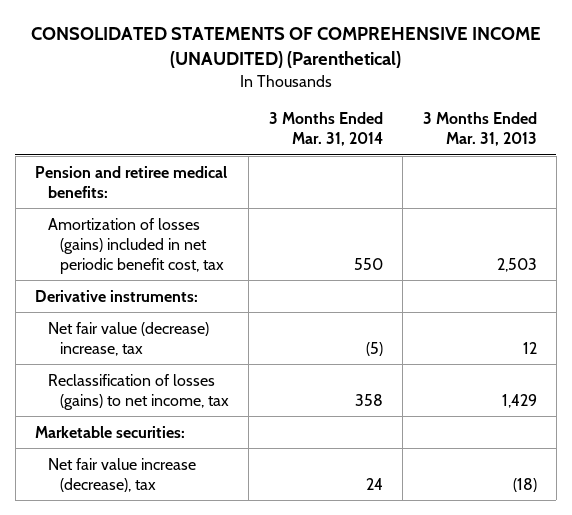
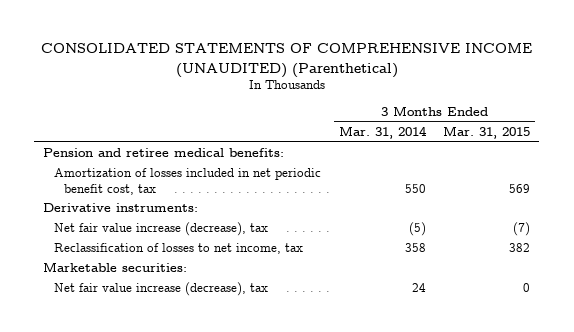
- | 3 Months Ended Mar. 31, 2014 | 3 Months Ended Mar. 31, 2013
+ | 3 Months Ended Mar. 31, 2014 | 3 Months Ended Mar. 31, 2015
- Amortization of losses (gains) included in net periodic benefit cost, tax | 550 | 2,503
+ Amortization of losses included in net periodic benefit cost, tax | 550 | 569
- Net fair value (decrease) increase, tax | (5) | 12
- Reclassification of losses (gains) to net income, tax | 358 | 1,429
+ Net fair value increase (decrease), tax | (5) | (7)
+ Reclassification of losses to net income, tax | 358 | 382

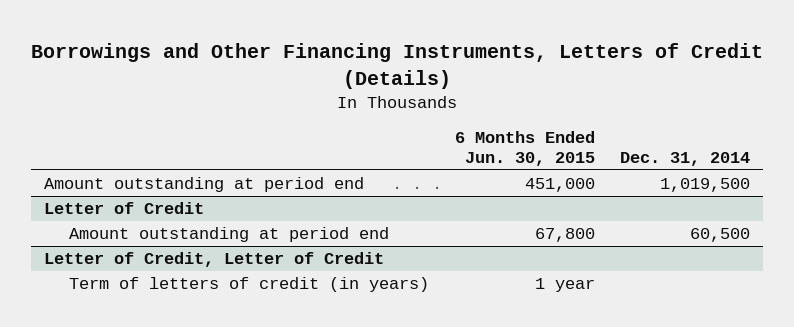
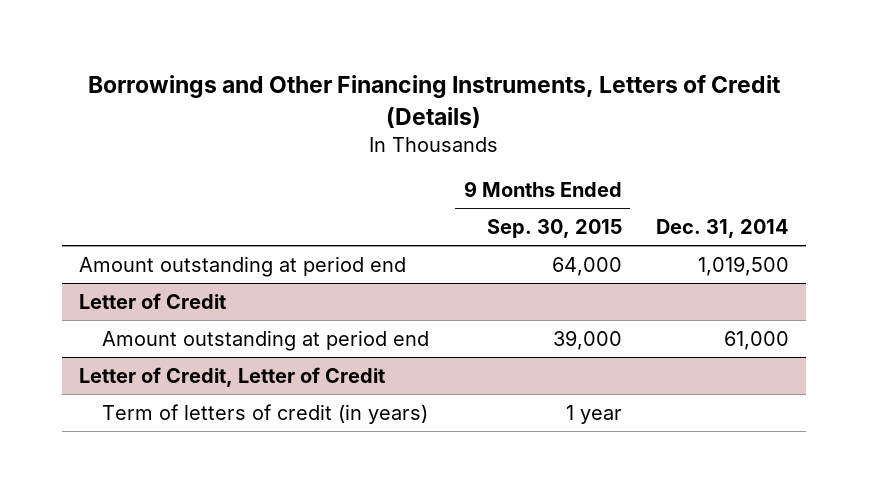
- | 6 Months Ended Jun. 30, 2015 | Dec. 31, 2014
+ | 9 Months Ended Sep. 30, 2015 | Dec. 31, 2014
@ Letter of Credit
- Amount outstanding at period end | 67,800 | 60,500
+ Amount outstanding at period end | 39,000 | 61,000

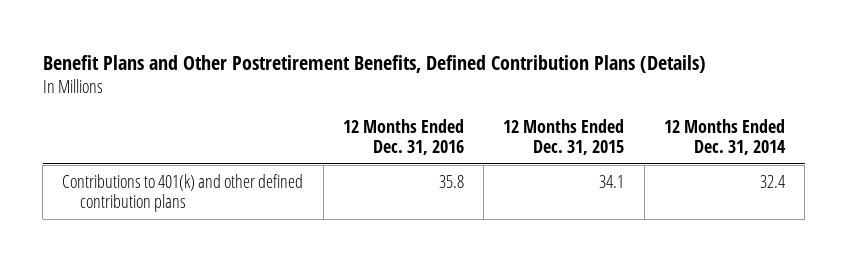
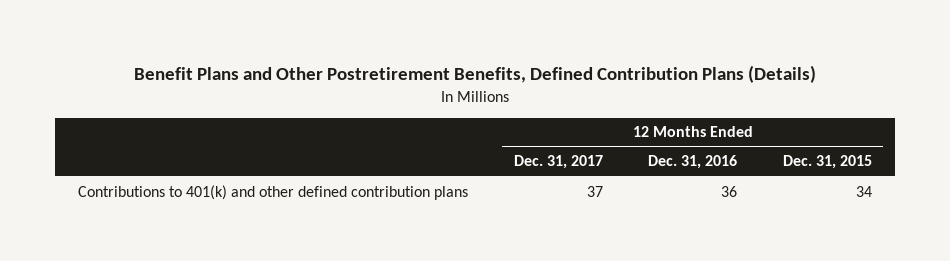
- | 12 Months Ended Dec. 31, 2016 | 12 Months Ended Dec. 31, 2015 | 12 Months Ended Dec. 31, 2014
+ | 12 Months Ended Dec. 31, 2017 | 12 Months Ended Dec. 31, 2016 | 12 Months Ended Dec. 31, 2015
- Contributions to 401(k) and other defined contribution plans | 35.8 | 34.1 | 32.4
+ Contributions to 401(k) and other defined contribution plans | 37 | 36 | 34

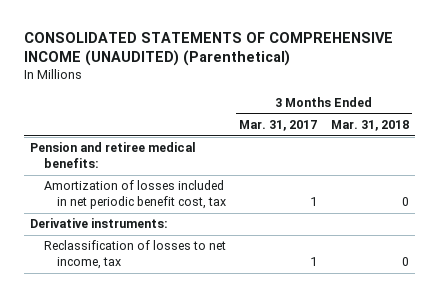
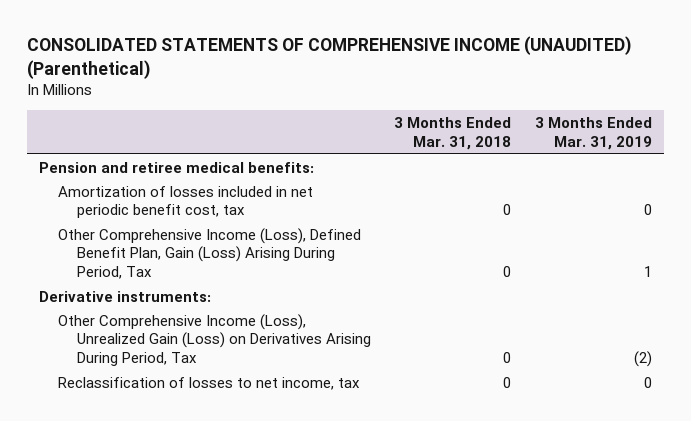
- | 3 Months Ended Mar. 31, 2017 | 3 Months Ended Mar. 31, 2018
+ | 3 Months Ended Mar. 31, 2018 | 3 Months Ended Mar. 31, 2019
+ Other Comprehensive Income (Loss), Defined Benefit Plan, Gain (Loss) Arising During Period, Tax | 0 | 1
+ Other Comprehensive Income (Loss), Unrealized Gain (Loss) on Derivatives Arising During Period, Tax | 0 | (2)

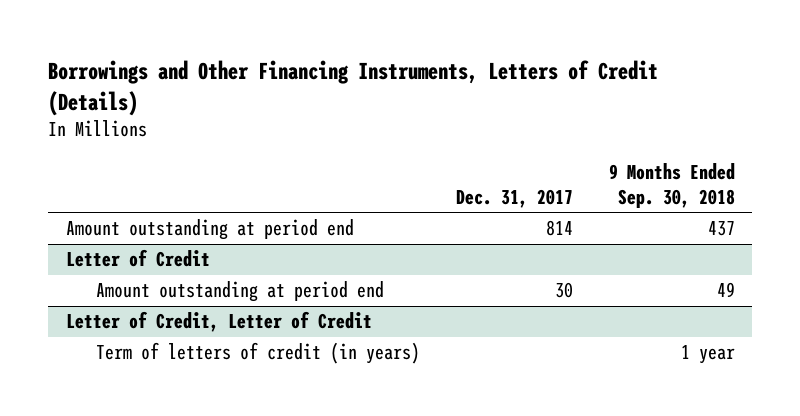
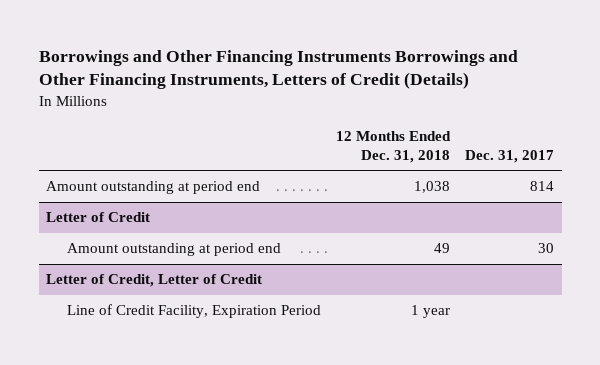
- Borrowings and Other Financing Instruments, Letters of Credit (Details)
+ Borrowings and Other Financing Instruments Borrowings and Other Financing Instruments, Letters of Credit (Details)
- | Dec. 31, 2017 | 9 Months Ended Sep. 30, 2018
+ | 12 Months Ended Dec. 31, 2018 | Dec. 31, 2017
@ Letter of Credit, Letter of Credit
- Term of letters of credit (in years) | | 1 year
+ Line of Credit Facility, Expiration Period | 1 year |

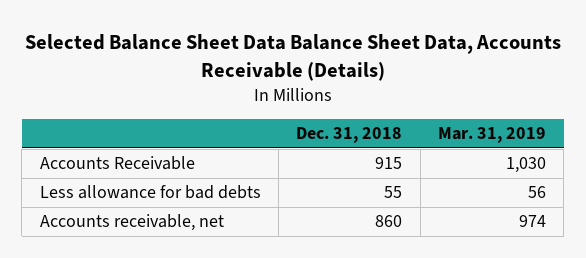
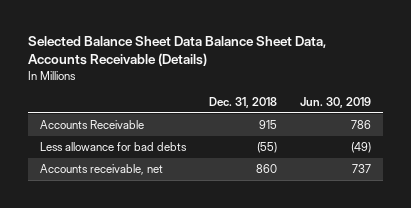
- | Dec. 31, 2018 | Mar. 31, 2019
+ | Dec. 31, 2018 | Jun. 30, 2019
- Less allowance for bad debts | 55 | 56
+ Less allowance for bad debts | (55) | (49)

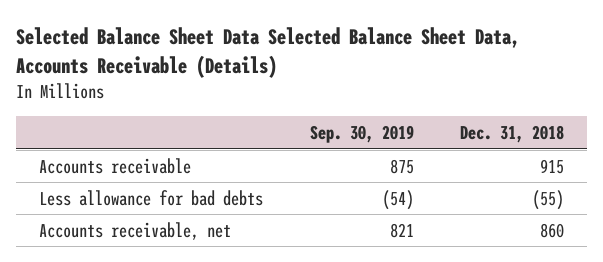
- Selected Balance Sheet Data Balance Sheet Data, Accounts Receivable (Details)
+ Selected Balance Sheet Data Selected Balance Sheet Data, Accounts Receivable (Details)
- | Dec. 31, 2018 | Jun. 30, 2019
+ | Sep. 30, 2019 | Dec. 31, 2018
- Accounts Receivable | 915 | 786
+ Accounts receivable | 875 | 915

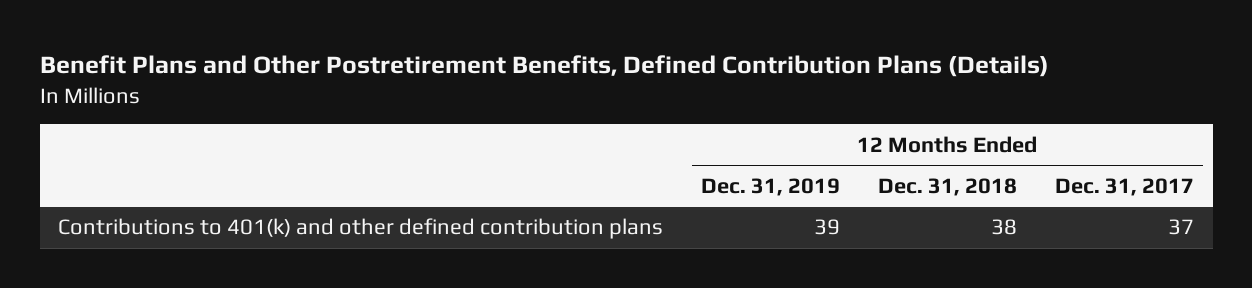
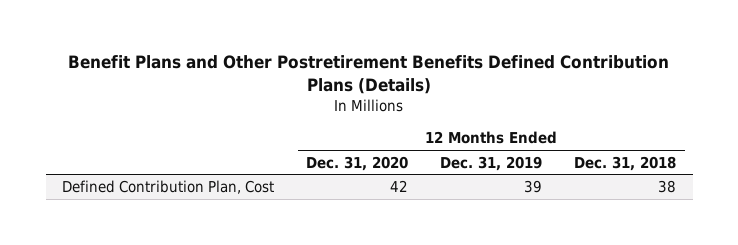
- Benefit Plans and Other Postretirement Benefits, Defined Contribution Plans (Details)
+ Benefit Plans and Other Postretirement Benefits Defined Contribution Plans (Details)
- | 12 Months Ended Dec. 31, 2019 | 12 Months Ended Dec. 31, 2018 | 12 Months Ended Dec. 31, 2017
+ | 12 Months Ended Dec. 31, 2020 | 12 Months Ended Dec. 31, 2019 | 12 Months Ended Dec. 31, 2018
- Contributions to 401(k) and other defined contribution plans | 39 | 38 | 37
+ Defined Contribution Plan, Cost | 42 | 39 | 38

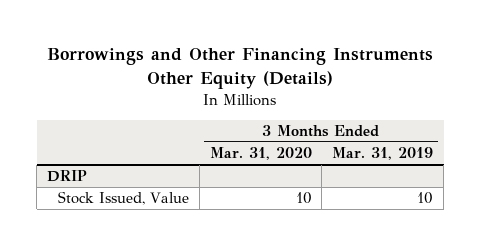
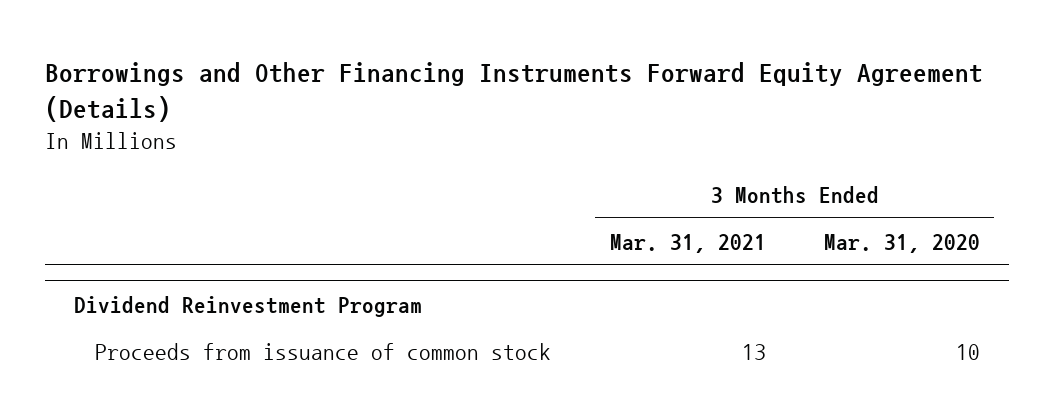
- Borrowings and Other Financing Instruments Other Equity (Details)
+ Borrowings and Other Financing Instruments Forward Equity Agreement (Details)
- | 3 Months Ended Mar. 31, 2020 | 3 Months Ended Mar. 31, 2019
+ | 3 Months Ended Mar. 31, 2021 | 3 Months Ended Mar. 31, 2020
- DRIP
- Stock Issued, Value | 10 | 10
+ Dividend Reinvestment Program
+ Proceeds from issuance of common stock | 13 | 10

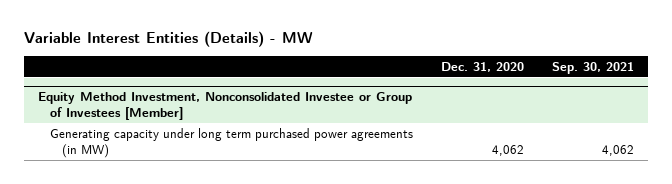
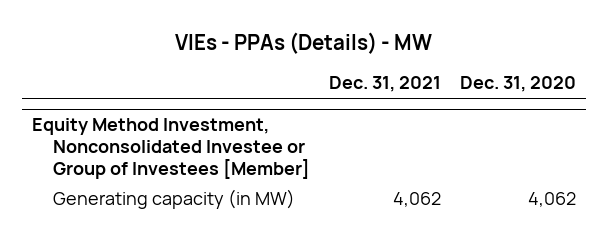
- Variable Interest Entities (Details) - MW
+ VIEs - PPAs (Details) - MW
- | Dec. 31, 2020 | Sep. 30, 2021
+ | Dec. 31, 2021 | Dec. 31, 2020
@ Equity Method Investment, Nonconsolidated Investee or Group of Investees [Member]
- Generating capacity under long term purchased power agreements (in MW) | 4,062 | 4,062
+ Generating capacity (in MW) | 4,062 | 4,062

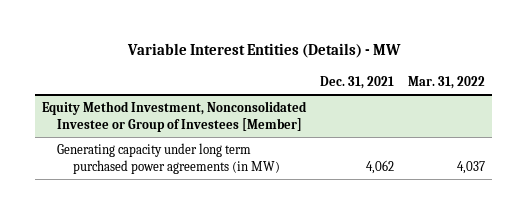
- VIEs - PPAs (Details) - MW
+ Variable Interest Entities (Details) - MW
- | Dec. 31, 2021 | Dec. 31, 2020
+ | Dec. 31, 2021 | Mar. 31, 2022
@ Equity Method Investment, Nonconsolidated Investee or Group of Investees [Member]
- Generating capacity (in MW) | 4,062 | 4,062
+ Generating capacity under long term purchased power agreements (in MW) | 4,062 | 4,037

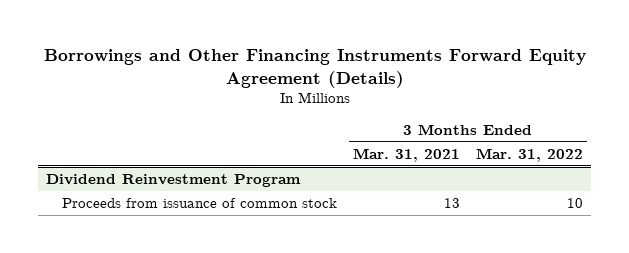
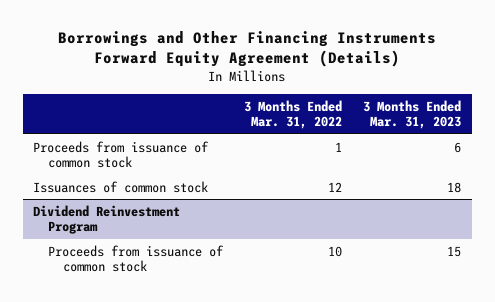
- | 3 Months Ended Mar. 31, 2021 | 3 Months Ended Mar. 31, 2022
+ | 3 Months Ended Mar. 31, 2022 | 3 Months Ended Mar. 31, 2023
+ Proceeds from issuance of common stock | 1 | 6
+ Issuances of common stock | 12 | 18

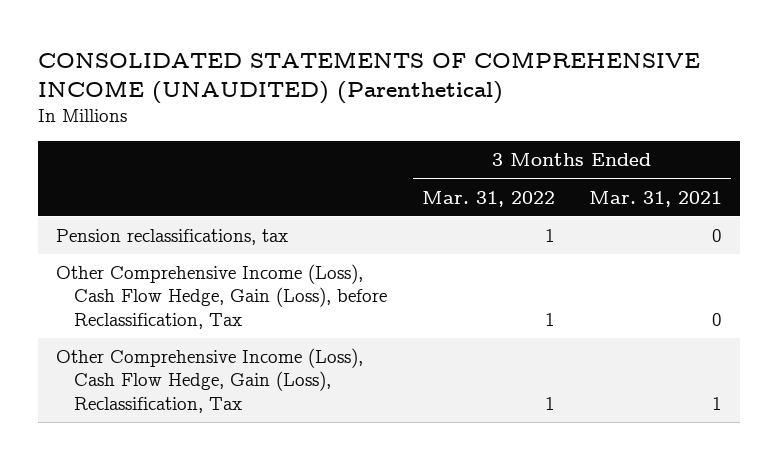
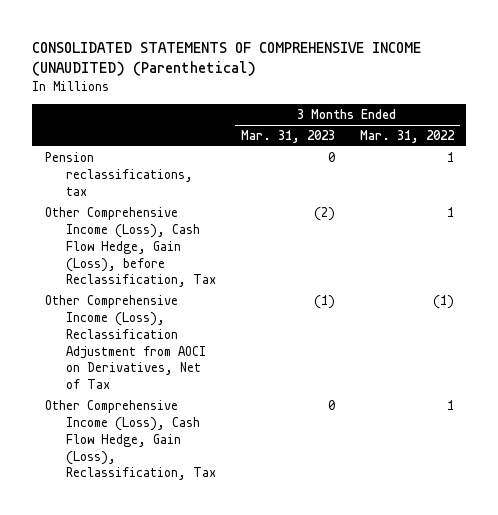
- | 3 Months Ended Mar. 31, 2022 | 3 Months Ended Mar. 31, 2021
+ | 3 Months Ended Mar. 31, 2023 | 3 Months Ended Mar. 31, 2022
+ Other Comprehensive Income (Loss), Reclassification Adjustment from AOCI on Derivatives, Net of Tax | (1) | (1)

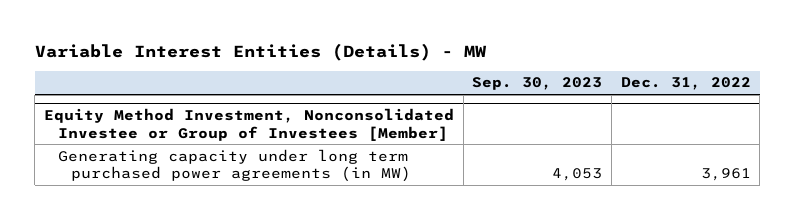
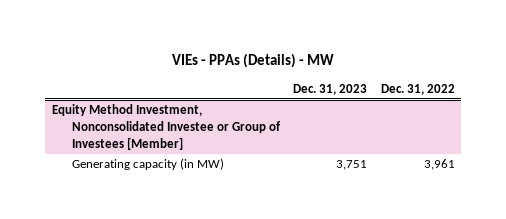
- Variable Interest Entities (Details) - MW
+ VIEs - PPAs (Details) - MW
- | Sep. 30, 2023 | Dec. 31, 2022
+ | Dec. 31, 2023 | Dec. 31, 2022
@ Equity Method Investment, Nonconsolidated Investee or Group of Investees [Member]
- Generating capacity under long term purchased power agreements (in MW) | 4,053 | 3,961
+ Generating capacity (in MW) | 3,751 | 3,961

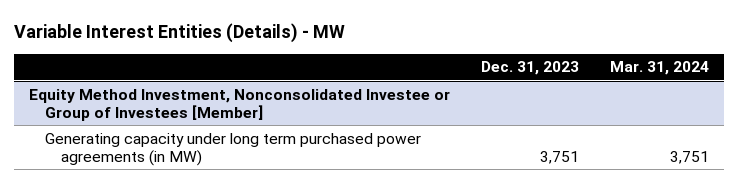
- VIEs - PPAs (Details) - MW
+ Variable Interest Entities (Details) - MW
- | Dec. 31, 2023 | Dec. 31, 2022
+ | Dec. 31, 2023 | Mar. 31, 2024
@ Equity Method Investment, Nonconsolidated Investee or Group of Investees [Member]
- Generating capacity (in MW) | 3,751 | 3,961
+ Generating capacity under long term purchased power agreements (in MW) | 3,751 | 3,751

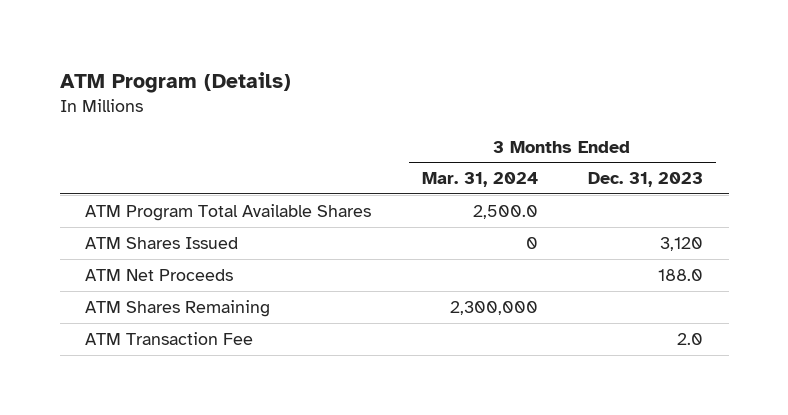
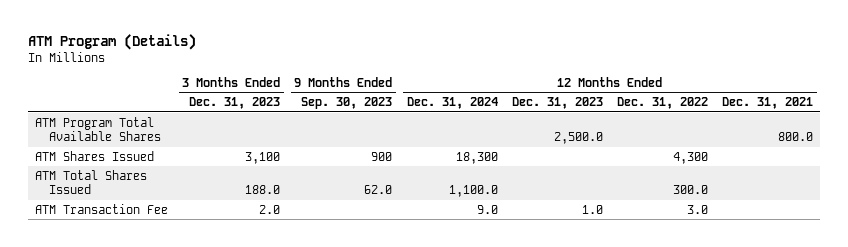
- | 3 Months Ended Mar. 31, 2024 | 3 Months Ended Dec. 31, 2023
+ | 3 Months Ended Dec. 31, 2023 | 9 Months Ended Sep. 30, 2023 | 12 Months Ended Dec. 31, 2024 | 12 Months Ended Dec. 31, 2023 | 12 Months Ended Dec. 31, 2022 | 12 Months Ended Dec. 31, 2021
- ATM Shares Issued | 0 | 3,120
- ATM Net Proceeds | | 188.0
- ATM Shares Remaining | 2,300,000 |
+ ATM Shares Issued | 3,100 | 900 | 18,300 | | 4,300 |
+ ATM Total Shares Issued | 188.0 | 62.0 | 1,100.0 | | 300.0 |

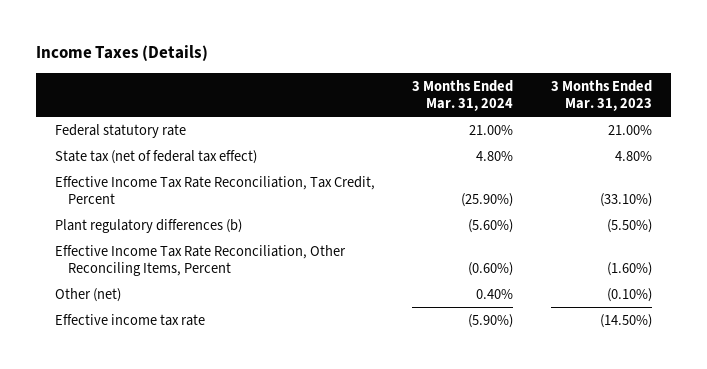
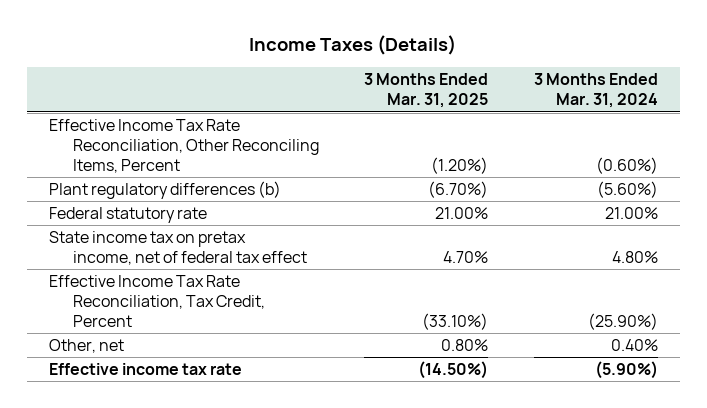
- | 3 Months Ended Mar. 31, 2024 | 3 Months Ended Mar. 31, 2023
+ | 3 Months Ended Mar. 31, 2025 | 3 Months Ended Mar. 31, 2024
moved up: Effective Income Tax Rate Reconciliation, Other Reconciling Items, Percent | (1.20%) | (0.60%)
moved up: Plant regulatory differences (b) | (6.70%) | (5.60%)
- State tax (net of federal tax effect) | 4.80% | 4.80%
+ State income tax on pretax income, net of federal tax effect | 4.70% | 4.80%
- Other (net) | 0.40% | (0.10%)
+ Other, net | 0.80% | 0.40%

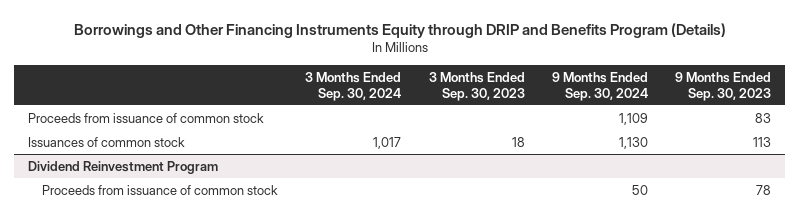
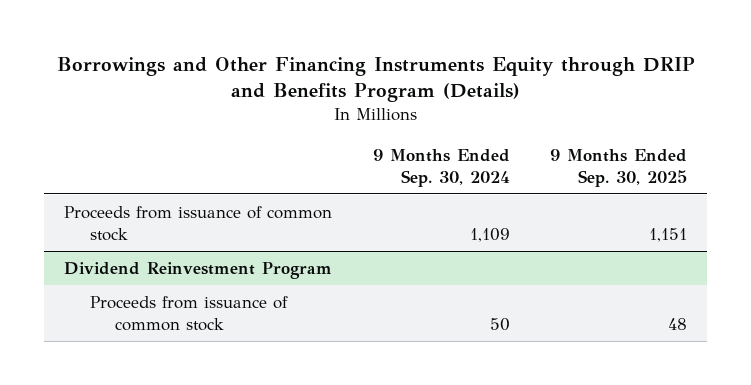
- | 3 Months Ended Sep. 30, 2024 | 3 Months Ended Sep. 30, 2023 | 9 Months Ended Sep. 30, 2024 | 9 Months Ended Sep. 30, 2023
+ | 9 Months Ended Sep. 30, 2024 | 9 Months Ended Sep. 30, 2025
- Issuances of common stock | 1,017 | 18 | 1,130 | 113

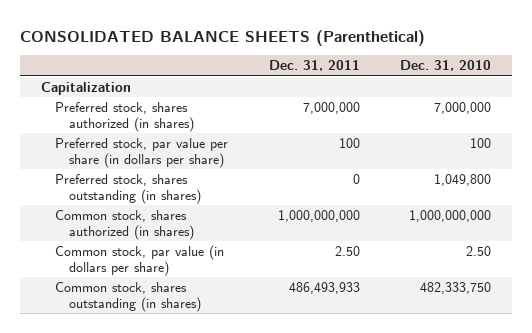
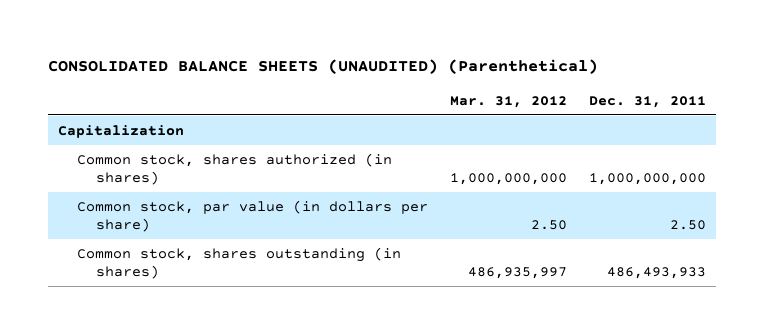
- CONSOLIDATED BALANCE SHEETS (Parenthetical)
+ CONSOLIDATED BALANCE SHEETS (UNAUDITED) (Parenthetical)
- | Dec. 31, 2011 | Dec. 31, 2010
+ | Mar. 31, 2012 | Dec. 31, 2011
- Preferred stock, shares authorized (in shares) | 7,000,000 | 7,000,000
- Preferred stock, par value per share (in dollars per share) | 100 | 100
- Preferred stock, shares outstanding (in shares) | 0 | 1,049,800

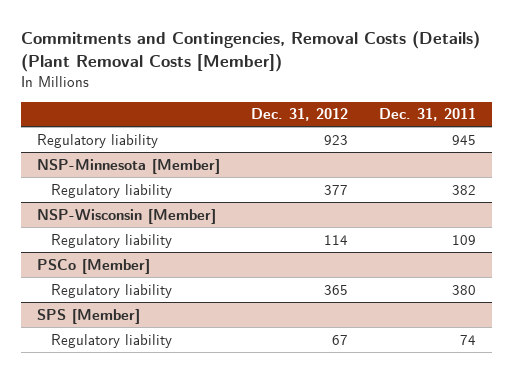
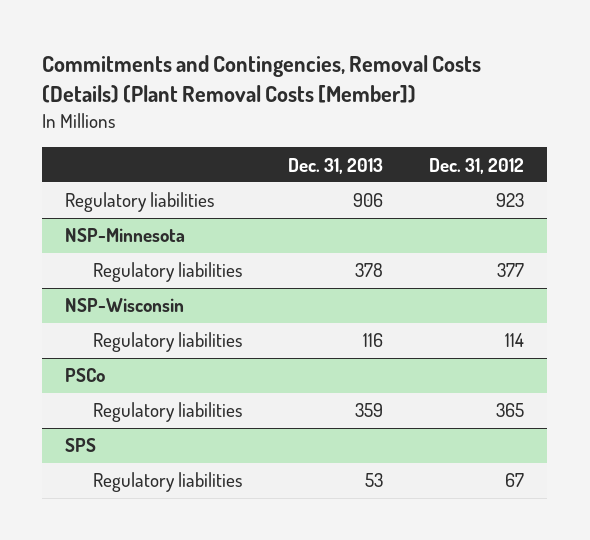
- | Dec. 31, 2012 | Dec. 31, 2011
+ | Dec. 31, 2013 | Dec. 31, 2012
- Regulatory liability | 923 | 945
- NSP-Minnesota [Member]
- Regulatory liability | 377 | 382
- NSP-Wisconsin [Member]
- Regulatory liability | 114 | 109
- PSCo [Member]
- Regulatory liability | 365 | 380
- SPS [Member]
- Regulatory liability | 67 | 74
+ Regulatory liabilities | 906 | 923
+ NSP-Minnesota
+ Regulatory liabilities | 378 | 377
+ NSP-Wisconsin
+ Regulatory liabilities | 116 | 114
+ PSCo
+ Regulatory liabilities | 359 | 365
+ SPS
+ Regulatory liabilities | 53 | 67

